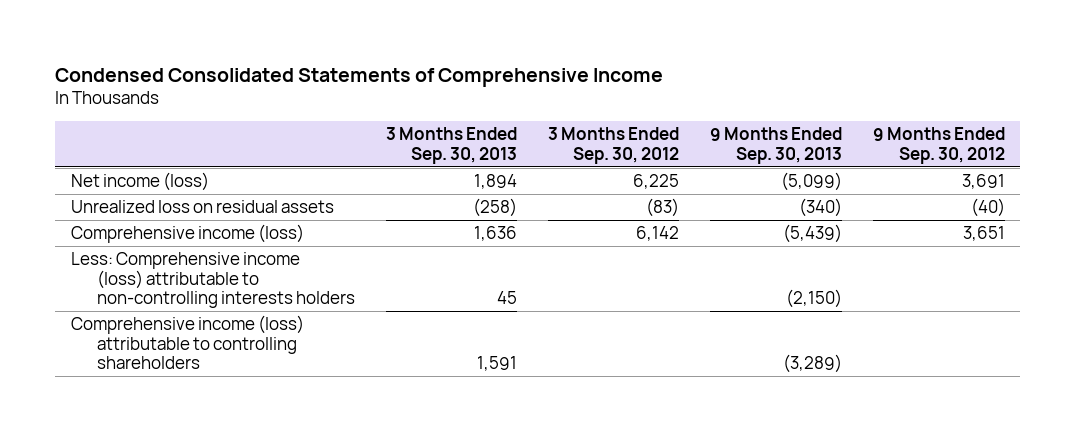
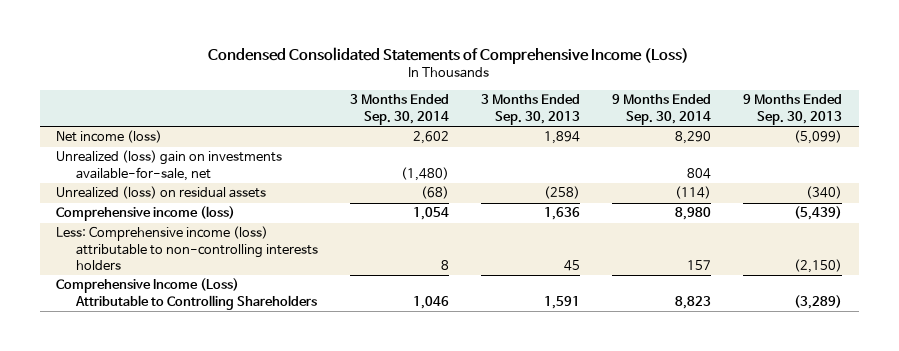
- Condensed Consolidated Statements of Comprehensive Income
+ Condensed Consolidated Statements of Comprehensive Income (Loss)
- | 3 Months Ended Sep. 30, 2013 | 3 Months Ended Sep. 30, 2012 | 9 Months Ended Sep. 30, 2013 | 9 Months Ended Sep. 30, 2012
+ | 3 Months Ended Sep. 30, 2014 | 3 Months Ended Sep. 30, 2013 | 9 Months Ended Sep. 30, 2014 | 9 Months Ended Sep. 30, 2013
- Unrealized loss on residual assets | (258) | (83) | (340) | (40)
+ Unrealized (loss) gain on investments available-for-sale, net | (1,480) | | 804 |
+ Unrealized (loss) on residual assets | (68) | (258) | (114) | (340)
- Comprehensive income (loss) attributable to controlling shareholders | 1,591 | | (3,289) |
+ Comprehensive Income (Loss) Attributable to Controlling Shareholders | 1,046 | 1,591 | 8,823 | (3,289)

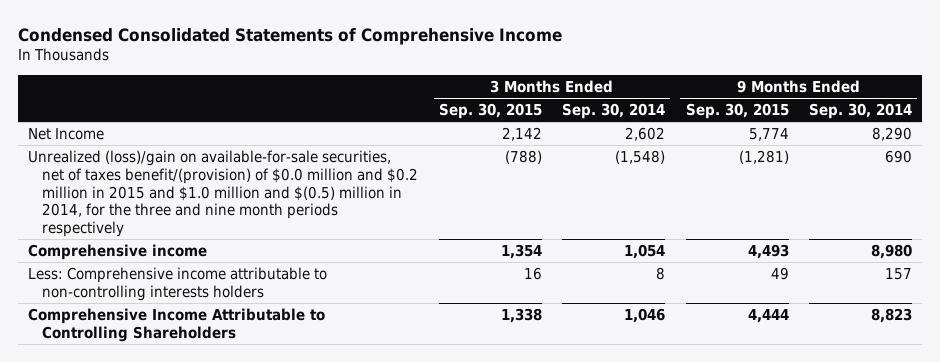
- Condensed Consolidated Statements of Comprehensive Income (Loss)
+ Condensed Consolidated Statements of Comprehensive Income
- | 3 Months Ended Sep. 30, 2014 | 3 Months Ended Sep. 30, 2013 | 9 Months Ended Sep. 30, 2014 | 9 Months Ended Sep. 30, 2013
+ | 3 Months Ended Sep. 30, 2015 | 3 Months Ended Sep. 30, 2014 | 9 Months Ended Sep. 30, 2015 | 9 Months Ended Sep. 30, 2014
- Net income (loss) | 2,602 | 1,894 | 8,290 | (5,099)
- Unrealized (loss) gain on investments available-for-sale, net | (1,480) | | 804 |
- Unrealized (loss) on residual assets | (68) | (258) | (114) | (340)
- Comprehensive income (loss) | 1,054 | 1,636 | 8,980 | (5,439)
- Less: Comprehensive income (loss) attributable to non-controlling interests holders | 8 | 45 | 157 | (2,150)
- Comprehensive Income (Loss) Attributable to Controlling Shareholders | 1,046 | 1,591 | 8,823 | (3,289)
+ Net Income | 2,142 | 2,602 | 5,774 | 8,290
+ Unrealized (loss)/gain on available-for-sale securities, net of taxes benefit/(provision) of $0.0 million and $0.2 million in 2015 and $1.0 million and $(0.5) million in 2014, for the three and nine month periods respectively | (788) | (1,548) | (1,281) | 690
+ Comprehensive income | 1,354 | 1,054 | 4,493 | 8,980
+ Less: Comprehensive income attributable to non-controlling interests holders | 16 | 8 | 49 | 157
+ Comprehensive Income Attributable to Controlling Shareholders | 1,338 | 1,046 | 4,444 | 8,823

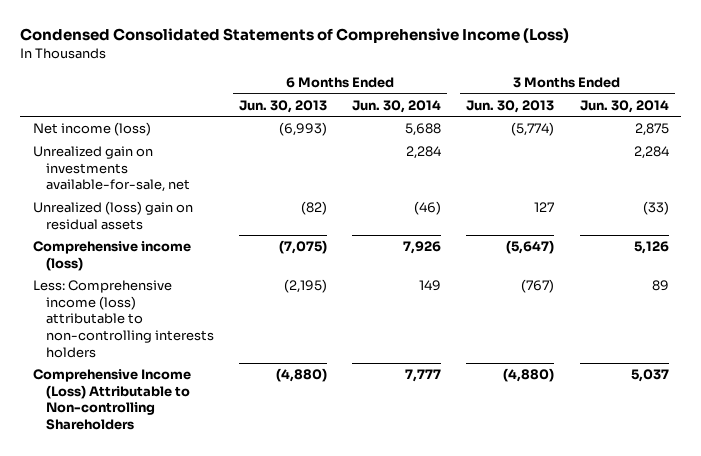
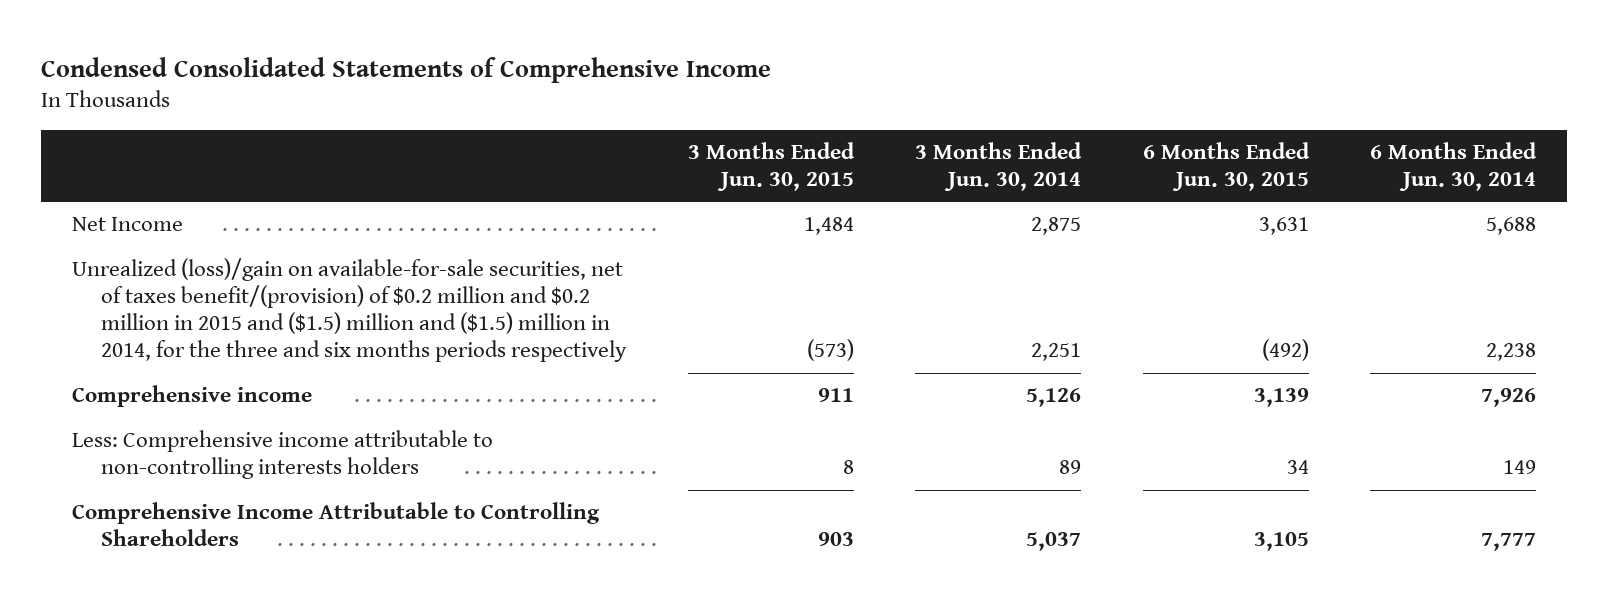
- Condensed Consolidated Statements of Comprehensive Income (Loss)
+ Condensed Consolidated Statements of Comprehensive Income
- | 6 Months Ended Jun. 30, 2013 | 6 Months Ended Jun. 30, 2014 | 3 Months Ended Jun. 30, 2013 | 3 Months Ended Jun. 30, 2014
+ | 3 Months Ended Jun. 30, 2015 | 3 Months Ended Jun. 30, 2014 | 6 Months Ended Jun. 30, 2015 | 6 Months Ended Jun. 30, 2014
- Net income (loss) | (6,993) | 5,688 | (5,774) | 2,875
- Unrealized gain on investments available-for-sale, net | | 2,284 | | 2,284
- Unrealized (loss) gain on residual assets | (82) | (46) | 127 | (33)
- Comprehensive income (loss) | (7,075) | 7,926 | (5,647) | 5,126
- Less: Comprehensive income (loss) attributable to non-controlling interests holders | (2,195) | 149 | (767) | 89
- Comprehensive Income (Loss) Attributable to Non-controlling Shareholders | (4,880) | 7,777 | (4,880) | 5,037
+ Net Income | 1,484 | 2,875 | 3,631 | 5,688
+ Unrealized (loss)/gain on available-for-sale securities, net of taxes benefit/(provision) of $0.2 million and $0.2 million in 2015 and ($1.5) million and ($1.5) million in 2014, for the three and six months periods respectively | (573) | 2,251 | (492) | 2,238
+ Comprehensive income | 911 | 5,126 | 3,139 | 7,926
+ Less: Comprehensive income attributable to non-controlling interests holders | 8 | 89 | 34 | 149
+ Comprehensive Income Attributable to Controlling Shareholders | 903 | 5,037 | 3,105 | 7,777

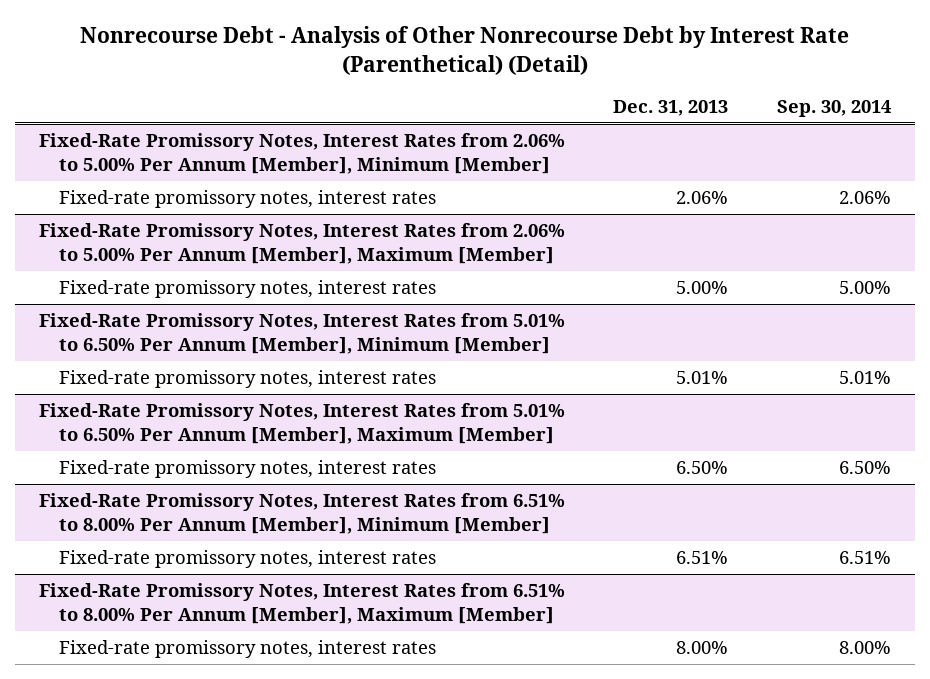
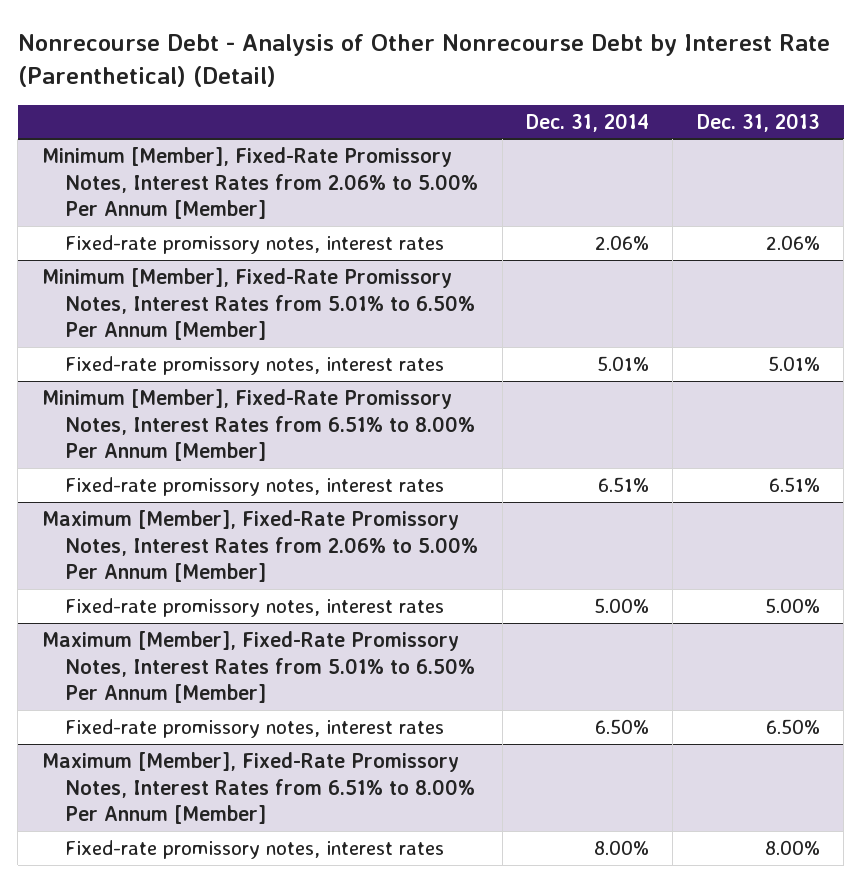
- | Dec. 31, 2013 | Sep. 30, 2014
+ | Dec. 31, 2014 | Dec. 31, 2013
- Fixed-Rate Promissory Notes, Interest Rates from 2.06% to 5.00% Per Annum [Member], Minimum [Member]
+ Minimum [Member], Fixed-Rate Promissory Notes, Interest Rates from 2.06% to 5.00% Per Annum [Member]
- Fixed-Rate Promissory Notes, Interest Rates from 2.06% to 5.00% Per Annum [Member], Maximum [Member]
- Fixed-rate promissory notes, interest rates | 5.00% | 5.00%
- Fixed-Rate Promissory Notes, Interest Rates from 5.01% to 6.50% Per Annum [Member], Minimum [Member]
+ Minimum [Member], Fixed-Rate Promissory Notes, Interest Rates from 5.01% to 6.50% Per Annum [Member]
- Fixed-Rate Promissory Notes, Interest Rates from 5.01% to 6.50% Per Annum [Member], Maximum [Member]
- Fixed-rate promissory notes, interest rates | 6.50% | 6.50%
- Fixed-Rate Promissory Notes, Interest Rates from 6.51% to 8.00% Per Annum [Member], Minimum [Member]
+ Minimum [Member], Fixed-Rate Promissory Notes, Interest Rates from 6.51% to 8.00% Per Annum [Member]
- Fixed-Rate Promissory Notes, Interest Rates from 6.51% to 8.00% Per Annum [Member], Maximum [Member]
+ Maximum [Member], Fixed-Rate Promissory Notes, Interest Rates from 2.06% to 5.00% Per Annum [Member]
+ Fixed-rate promissory notes, interest rates | 5.00% | 5.00%
+ Maximum [Member], Fixed-Rate Promissory Notes, Interest Rates from 5.01% to 6.50% Per Annum [Member]
+ Fixed-rate promissory notes, interest rates | 6.50% | 6.50%
+ Maximum [Member], Fixed-Rate Promissory Notes, Interest Rates from 6.51% to 8.00% Per Annum [Member]

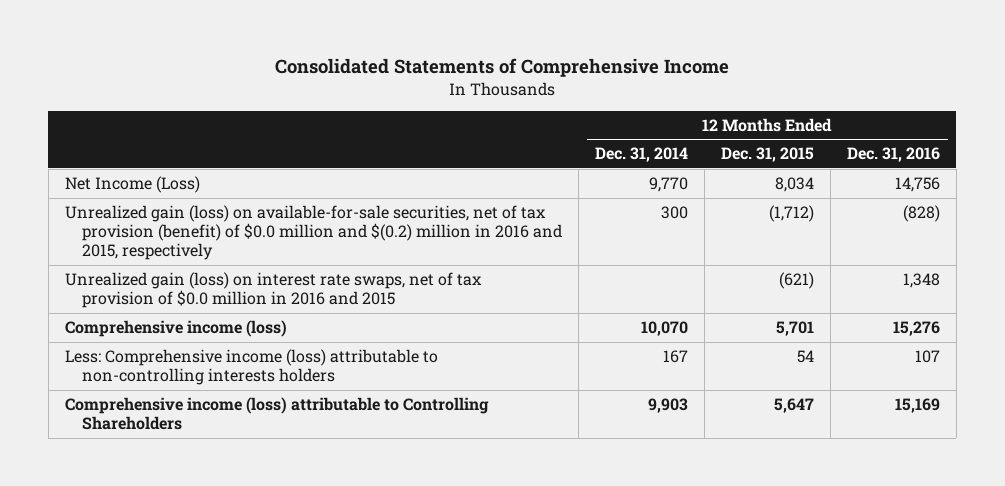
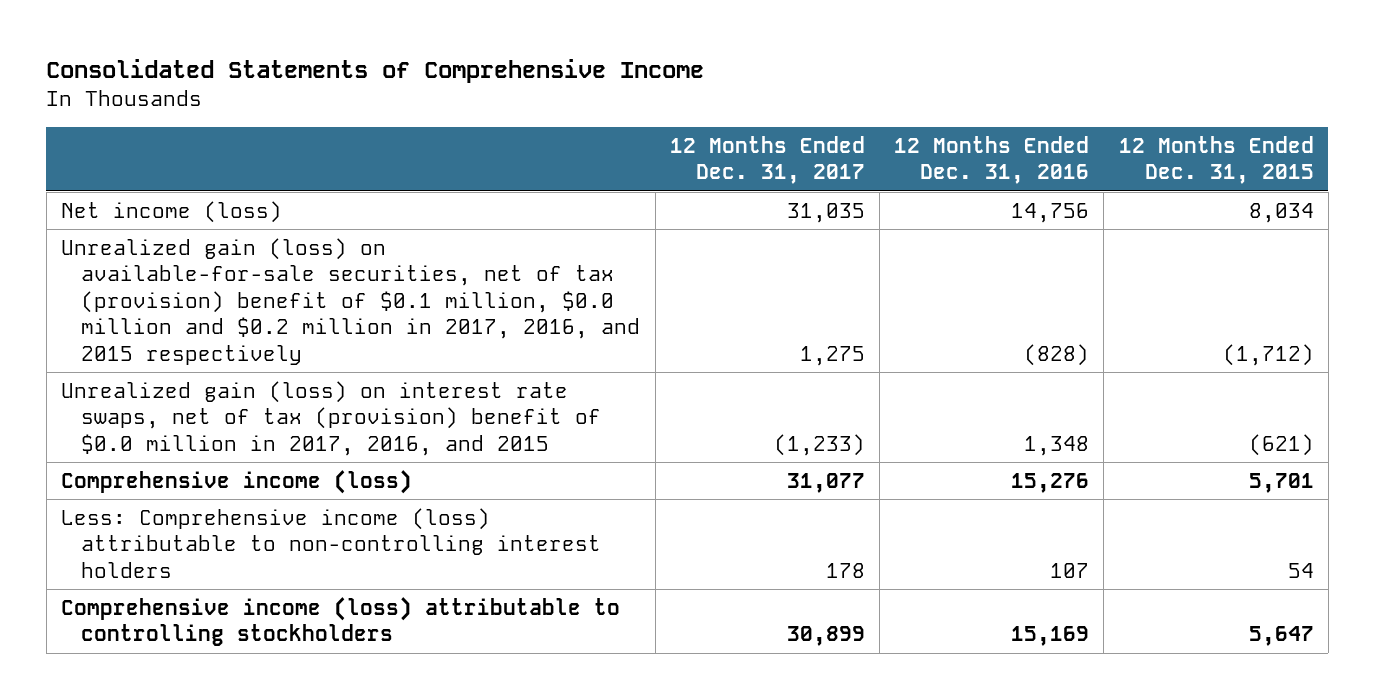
- | 12 Months Ended Dec. 31, 2014 | 12 Months Ended Dec. 31, 2015 | 12 Months Ended Dec. 31, 2016
+ | 12 Months Ended Dec. 31, 2017 | 12 Months Ended Dec. 31, 2016 | 12 Months Ended Dec. 31, 2015
- Net Income (Loss) | 9,770 | 8,034 | 14,756
- Unrealized gain (loss) on available-for-sale securities, net of tax provision (benefit) of $0.0 million and $(0.2) million in 2016 and 2015, respectively | 300 | (1,712) | (828)
- Unrealized gain (loss) on interest rate swaps, net of tax provision of $0.0 million in 2016 and 2015 | | (621) | 1,348
+ Net income (loss) | 31,035 | 14,756 | 8,034
+ Unrealized gain (loss) on available-for-sale securities, net of tax (provision) benefit of $0.1 million, $0.0 million and $0.2 million in 2017, 2016, and 2015 respectively | 1,275 | (828) | (1,712)
+ Unrealized gain (loss) on interest rate swaps, net of tax (provision) benefit of $0.0 million in 2017, 2016, and 2015 | (1,233) | 1,348 | (621)
- Less: Comprehensive income (loss) attributable to non-controlling interests holders | 167 | 54 | 107
- Comprehensive income (loss) attributable to Controlling Shareholders | 9,903 | 5,647 | 15,169
+ Less: Comprehensive income (loss) attributable to non-controlling interest holders | 178 | 107 | 54
+ Comprehensive income (loss) attributable to controlling stockholders | 30,899 | 15,169 | 5,647

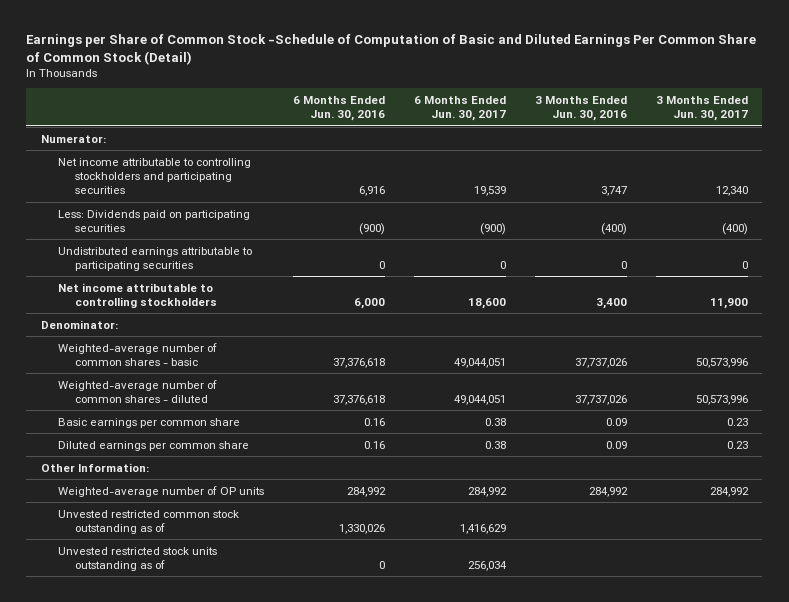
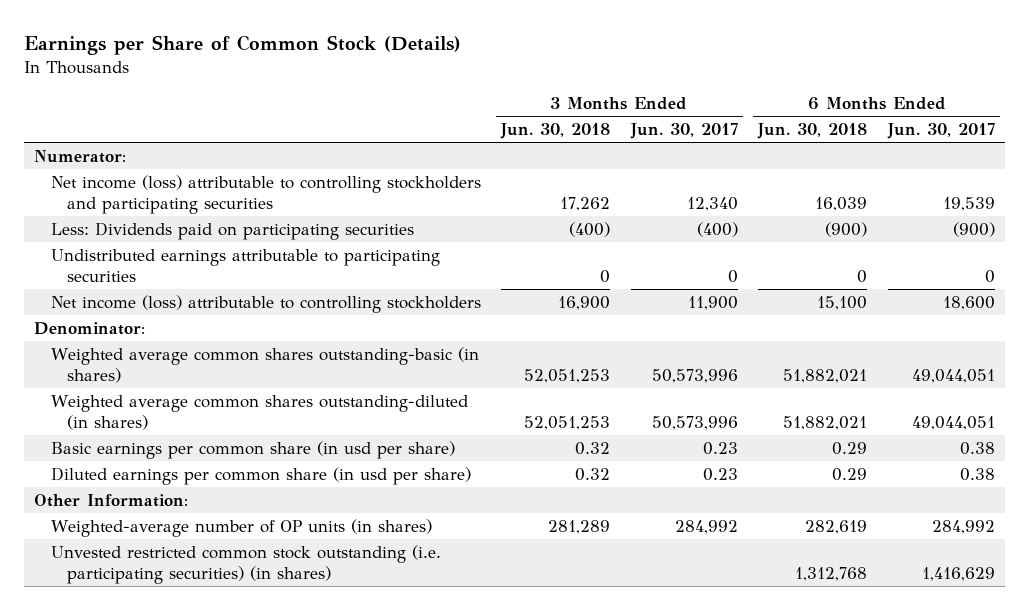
- Earnings per Share of Common Stock -Schedule of Computation of Basic and Diluted Earnings Per Common Share of Common Stock (Detail)
+ Earnings per Share of Common Stock (Details)
- | 6 Months Ended Jun. 30, 2016 | 6 Months Ended Jun. 30, 2017 | 3 Months Ended Jun. 30, 2016 | 3 Months Ended Jun. 30, 2017
+ | 3 Months Ended Jun. 30, 2018 | 3 Months Ended Jun. 30, 2017 | 6 Months Ended Jun. 30, 2018 | 6 Months Ended Jun. 30, 2017
- Net income attributable to controlling stockholders and participating securities | 6,916 | 19,539 | 3,747 | 12,340
+ Net income (loss) attributable to controlling stockholders and participating securities | 17,262 | 12,340 | 16,039 | 19,539
- Net income attributable to controlling stockholders | 6,000 | 18,600 | 3,400 | 11,900
+ Net income (loss) attributable to controlling stockholders | 16,900 | 11,900 | 15,100 | 18,600
- Weighted-average number of common shares - basic | 37,376,618 | 49,044,051 | 37,737,026 | 50,573,996
- Weighted-average number of common shares - diluted | 37,376,618 | 49,044,051 | 37,737,026 | 50,573,996
- Basic earnings per common share | 0.16 | 0.38 | 0.09 | 0.23
- Diluted earnings per common share | 0.16 | 0.38 | 0.09 | 0.23
+ Weighted average common shares outstanding-basic (in shares) | 52,051,253 | 50,573,996 | 51,882,021 | 49,044,051
+ Weighted average common shares outstanding-diluted (in shares) | 52,051,253 | 50,573,996 | 51,882,021 | 49,044,051
+ Basic earnings per common share (in usd per share) | 0.32 | 0.23 | 0.29 | 0.38
+ Diluted earnings per common share (in usd per share) | 0.32 | 0.23 | 0.29 | 0.38
- Weighted-average number of OP units | 284,992 | 284,992 | 284,992 | 284,992
- Unvested restricted common stock outstanding as of | 1,330,026 | 1,416,629 | |
- Unvested restricted stock units outstanding as of | 0 | 256,034 | |
+ Weighted-average number of OP units (in shares) | 281,289 | 284,992 | 282,619 | 284,992
+ Unvested restricted common stock outstanding (i.e. participating securities) (in shares) | | | 1,312,768 | 1,416,629

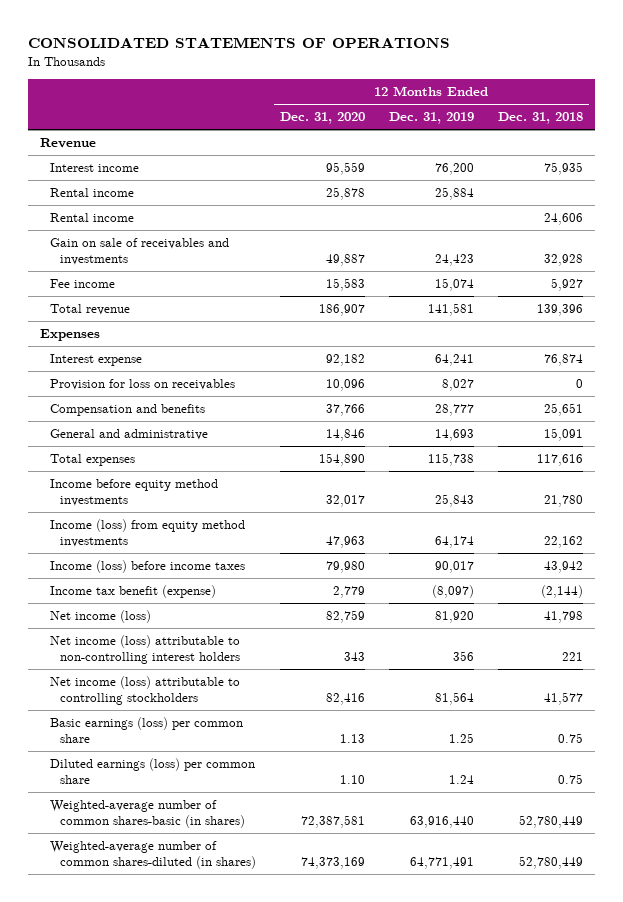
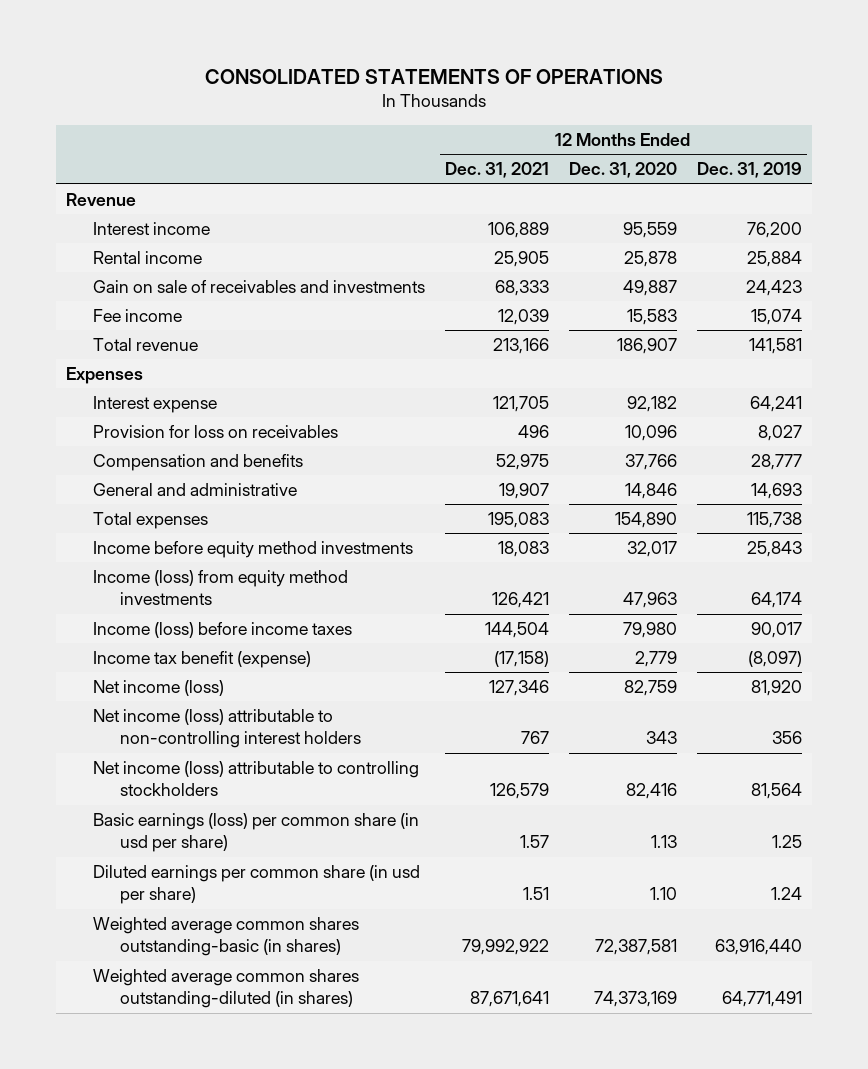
- | 12 Months Ended Dec. 31, 2020 | 12 Months Ended Dec. 31, 2019 | 12 Months Ended Dec. 31, 2018
+ | 12 Months Ended Dec. 31, 2021 | 12 Months Ended Dec. 31, 2020 | 12 Months Ended Dec. 31, 2019
- Rental income | | | 24,606
- Basic earnings (loss) per common share | 1.13 | 1.25 | 0.75
- Diluted earnings (loss) per common share | 1.10 | 1.24 | 0.75
- Weighted-average number of common shares-basic (in shares) | 72,387,581 | 63,916,440 | 52,780,449
- Weighted-average number of common shares-diluted (in shares) | 74,373,169 | 64,771,491 | 52,780,449
+ Basic earnings (loss) per common share (in usd per share) | 1.57 | 1.13 | 1.25
+ Diluted earnings per common share (in usd per share) | 1.51 | 1.10 | 1.24
+ Weighted average common shares outstanding-basic (in shares) | 79,992,922 | 72,387,581 | 63,916,440
+ Weighted average common shares outstanding-diluted (in shares) | 87,671,641 | 74,373,169 | 64,771,491

